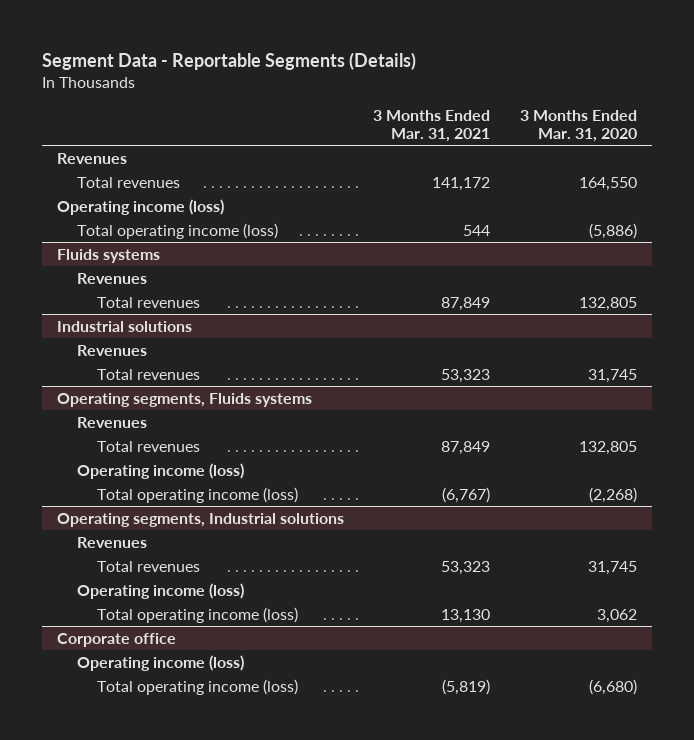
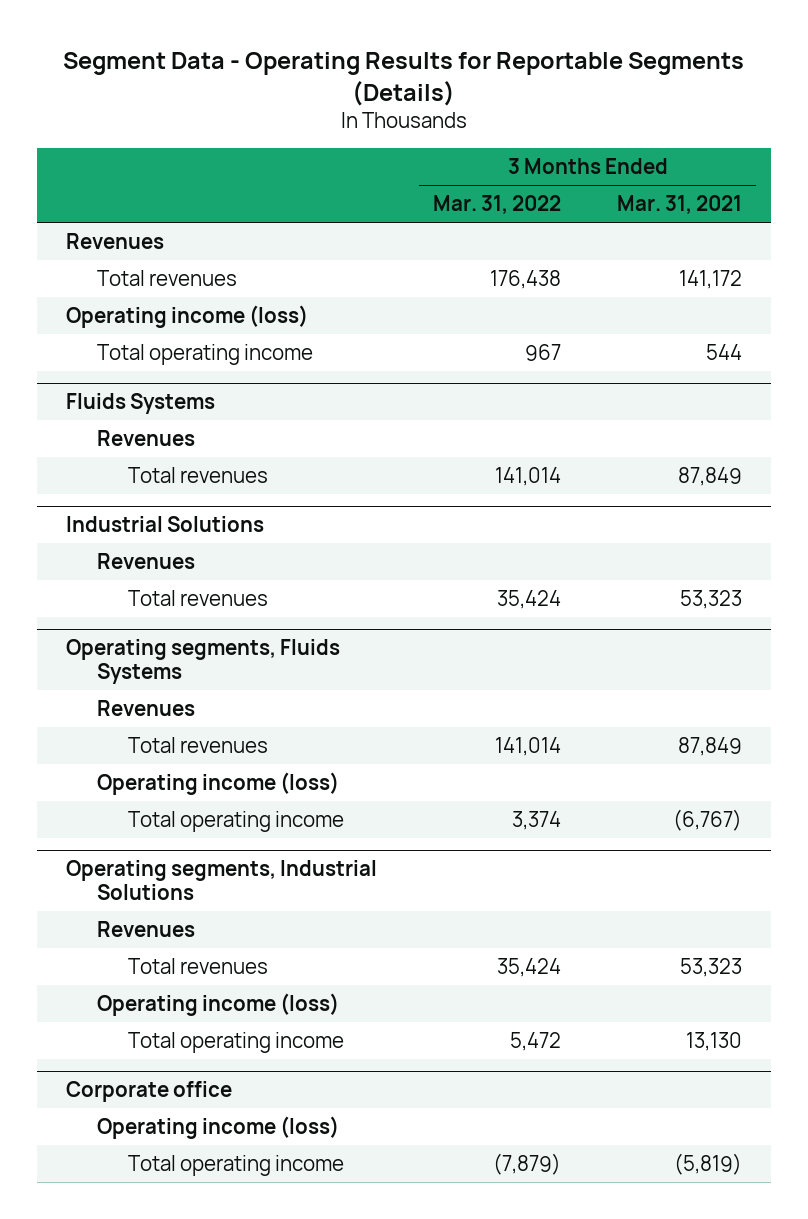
- Segment Data - Reportable Segments (Details)
+ Segment Data - Operating Results for Reportable Segments (Details)
- | 3 Months Ended Mar. 31, 2021 | 3 Months Ended Mar. 31, 2020
+ | 3 Months Ended Mar. 31, 2022 | 3 Months Ended Mar. 31, 2021
- Total operating income (loss) | 544 | (5,886)
- Fluids systems
+ Total operating income | 967 | 544
+ Fluids Systems
- Industrial solutions
+ Industrial Solutions
- Operating segments, Fluids systems
+ Operating segments, Fluids Systems
- Total operating income (loss) | (6,767) | (2,268)
- Operating segments, Industrial solutions
+ Total operating income | 3,374 | (6,767)
+ Operating segments, Industrial Solutions
- Total operating income (loss) | 13,130 | 3,062
+ Total operating income | 5,472 | 13,130
@ Corporate office
- Total operating income (loss) | (5,819) | (6,680)
+ Total operating income | (7,879) | (5,819)

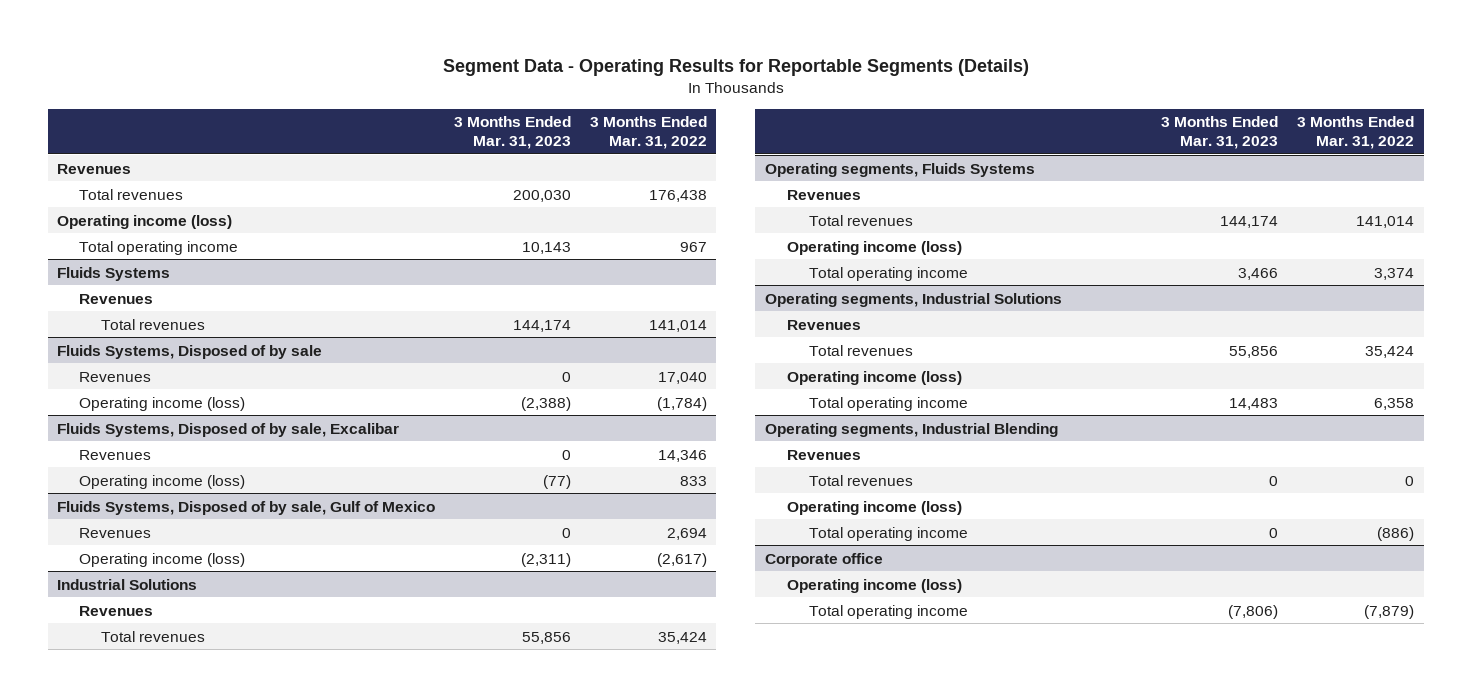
- | 3 Months Ended Mar. 31, 2022 | 3 Months Ended Mar. 31, 2021
+ | 3 Months Ended Mar. 31, 2023 | 3 Months Ended Mar. 31, 2022
+ Fluids Systems, Disposed of by sale
+ Revenues | 0 | 17,040
+ Operating income (loss) | (2,388) | (1,784)
+ Fluids Systems, Disposed of by sale, Excalibar
+ Revenues | 0 | 14,346
+ Operating income (loss) | (77) | 833
+ Fluids Systems, Disposed of by sale, Gulf of Mexico
+ Revenues | 0 | 2,694
+ Operating income (loss) | (2,311) | (2,617)
@ Operating segments, Industrial Solutions
- Total operating income | 5,472 | 13,130
+ Total operating income | 14,483 | 6,358
+ Operating segments, Industrial Blending
+ Revenues
+ Total revenues | 0 | 0
+ Operating income (loss)
+ Total operating income | 0 | (886)

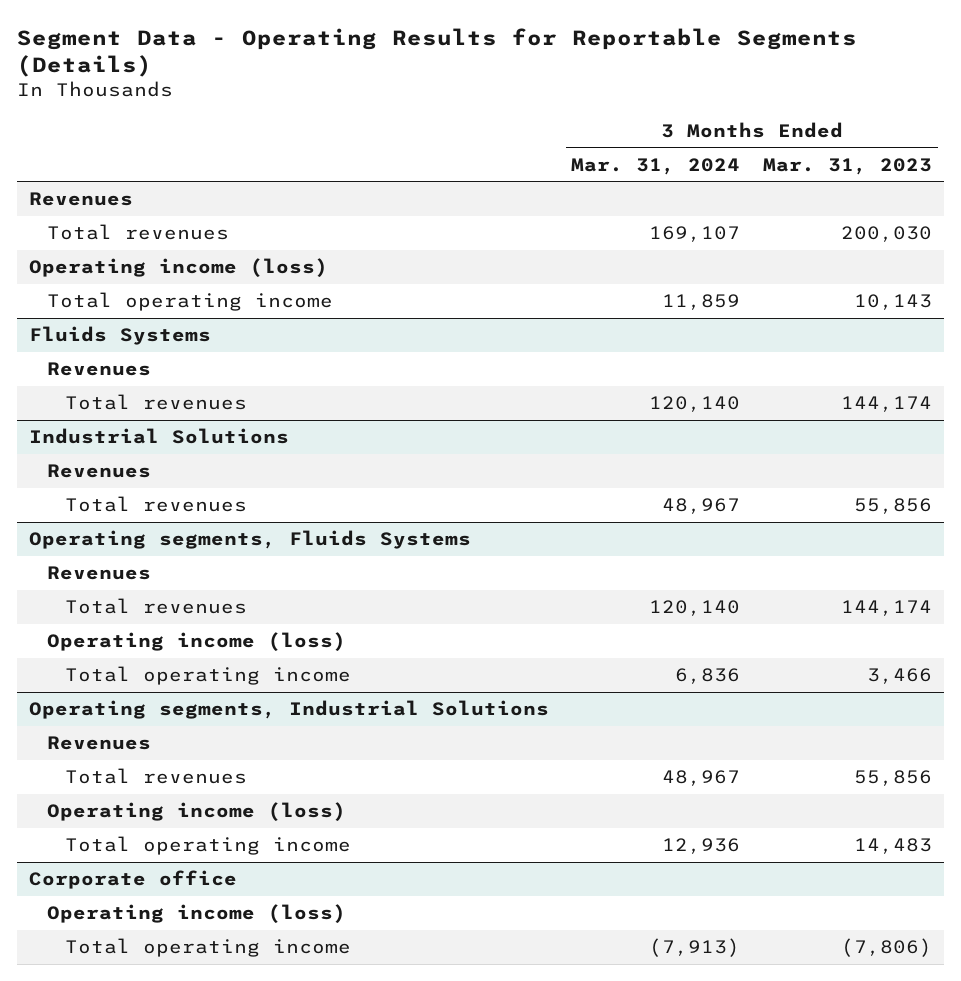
- | 3 Months Ended Mar. 31, 2023 | 3 Months Ended Mar. 31, 2022
+ | 3 Months Ended Mar. 31, 2024 | 3 Months Ended Mar. 31, 2023
- Fluids Systems, Disposed of by sale
- Revenues | 0 | 17,040
- Operating income (loss) | (2,388) | (1,784)
- Fluids Systems, Disposed of by sale, Excalibar
- Revenues | 0 | 14,346
- Operating income (loss) | (77) | 833
- Fluids Systems, Disposed of by sale, Gulf of Mexico
- Revenues | 0 | 2,694
- Operating income (loss) | (2,311) | (2,617)
- Operating segments, Industrial Blending
- Revenues
- Total revenues | 0 | 0
- Operating income (loss)
- Total operating income | 0 | (886)

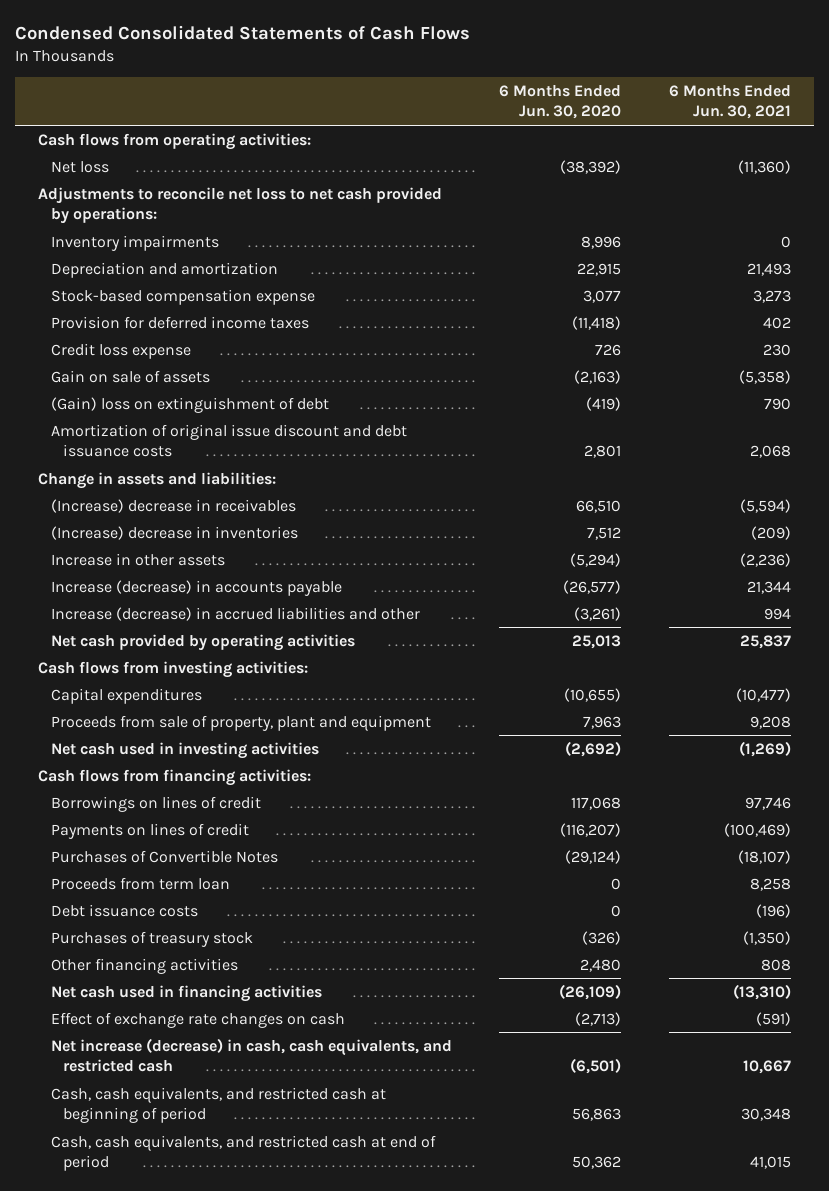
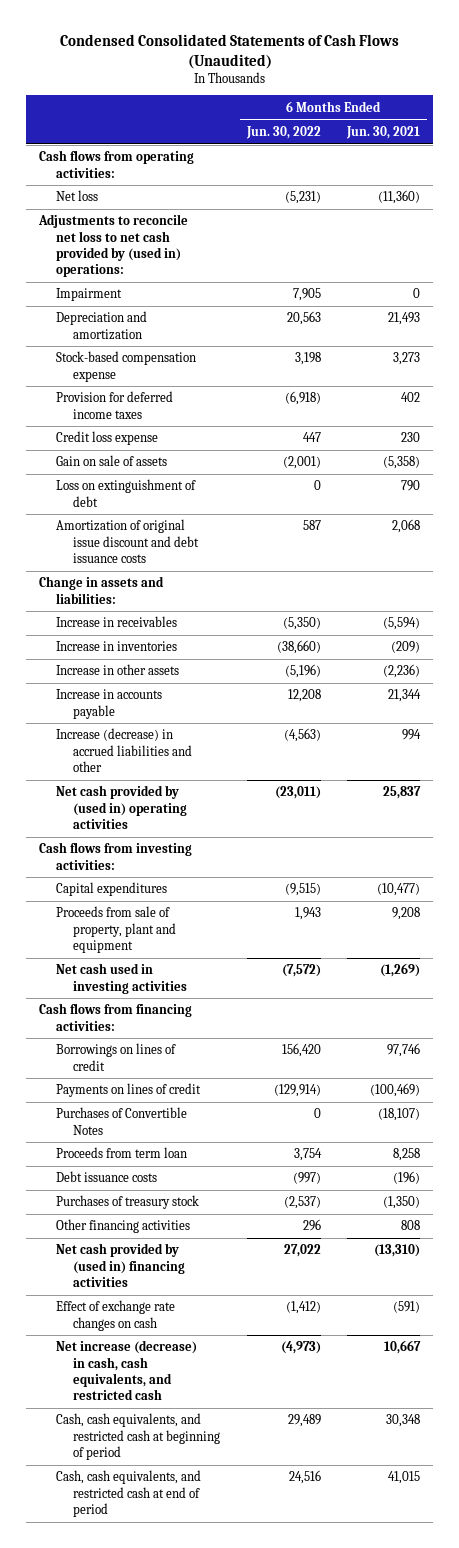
- Condensed Consolidated Statements of Cash Flows
+ Condensed Consolidated Statements of Cash Flows (Unaudited)
- | 6 Months Ended Jun. 30, 2020 | 6 Months Ended Jun. 30, 2021
+ | 6 Months Ended Jun. 30, 2022 | 6 Months Ended Jun. 30, 2021
- Adjustments to reconcile net loss to net cash provided by operations:
- Inventory impairments | 8,996 | 0
+ Adjustments to reconcile net loss to net cash provided by (used in) operations:
+ Impairment | 7,905 | 0
- (Gain) loss on extinguishment of debt | (419) | 790
+ Loss on extinguishment of debt | 0 | 790
- (Increase) decrease in receivables | 66,510 | (5,594)
- (Increase) decrease in inventories | 7,512 | (209)
+ Increase in receivables | (5,350) | (5,594)
+ Increase in inventories | (38,660) | (209)
- Increase (decrease) in accounts payable | (26,577) | 21,344
+ Increase in accounts payable | 12,208 | 21,344
- Net cash provided by operating activities | 25,013 | 25,837
+ Net cash provided by (used in) operating activities | (23,011) | 25,837
- Net cash used in financing activities | (26,109) | (13,310)
+ Net cash provided by (used in) financing activities | 27,022 | (13,310)

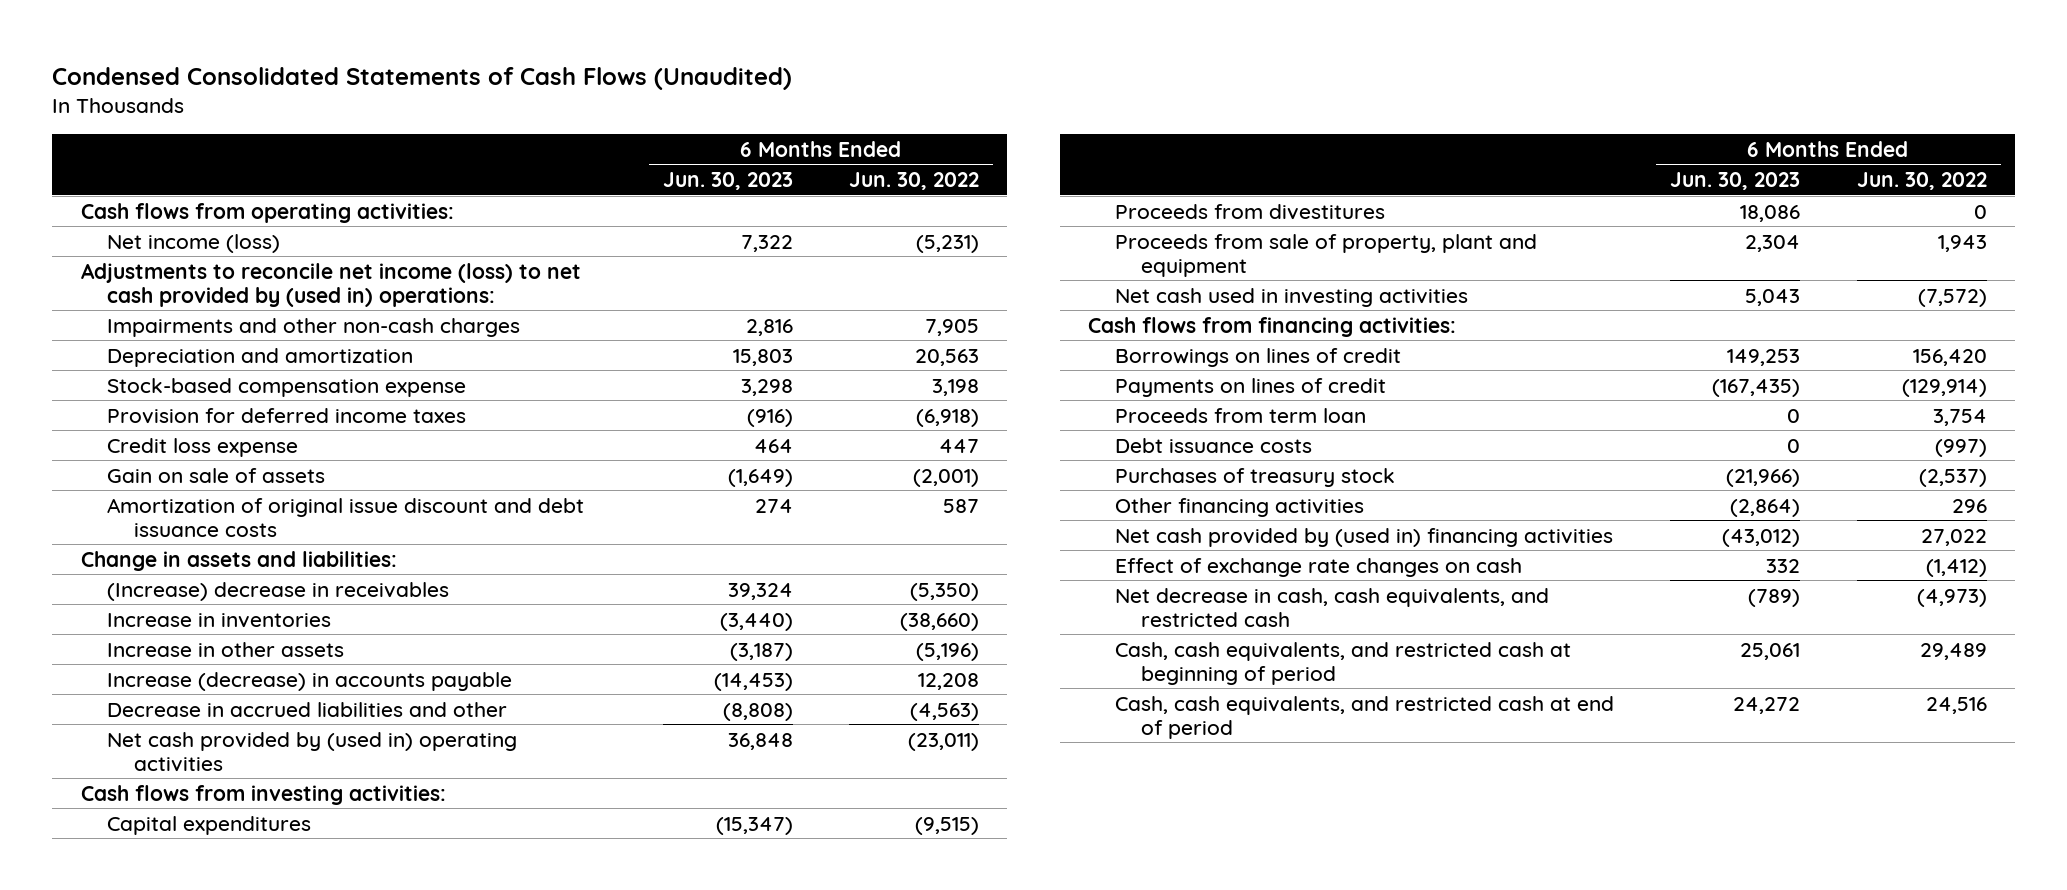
- | 6 Months Ended Jun. 30, 2022 | 6 Months Ended Jun. 30, 2021
+ | 6 Months Ended Jun. 30, 2023 | 6 Months Ended Jun. 30, 2022
- Net loss | (5,231) | (11,360)
- Adjustments to reconcile net loss to net cash provided by (used in) operations:
- Impairment | 7,905 | 0
+ Net income (loss) | 7,322 | (5,231)
+ Adjustments to reconcile net income (loss) to net cash provided by (used in) operations:
+ Impairments and other non-cash charges | 2,816 | 7,905
- Loss on extinguishment of debt | 0 | 790
- Increase in receivables | (5,350) | (5,594)
+ (Increase) decrease in receivables | 39,324 | (5,350)
- Increase in accounts payable | 12,208 | 21,344
- Increase (decrease) in accrued liabilities and other | (4,563) | 994
+ Increase (decrease) in accounts payable | (14,453) | 12,208
+ Decrease in accrued liabilities and other | (8,808) | (4,563)
+ Proceeds from divestitures | 18,086 | 0
- Purchases of Convertible Notes | 0 | (18,107)
- Net increase (decrease) in cash, cash equivalents, and restricted cash | (4,973) | 10,667
+ Net decrease in cash, cash equivalents, and restricted cash | (789) | (4,973)

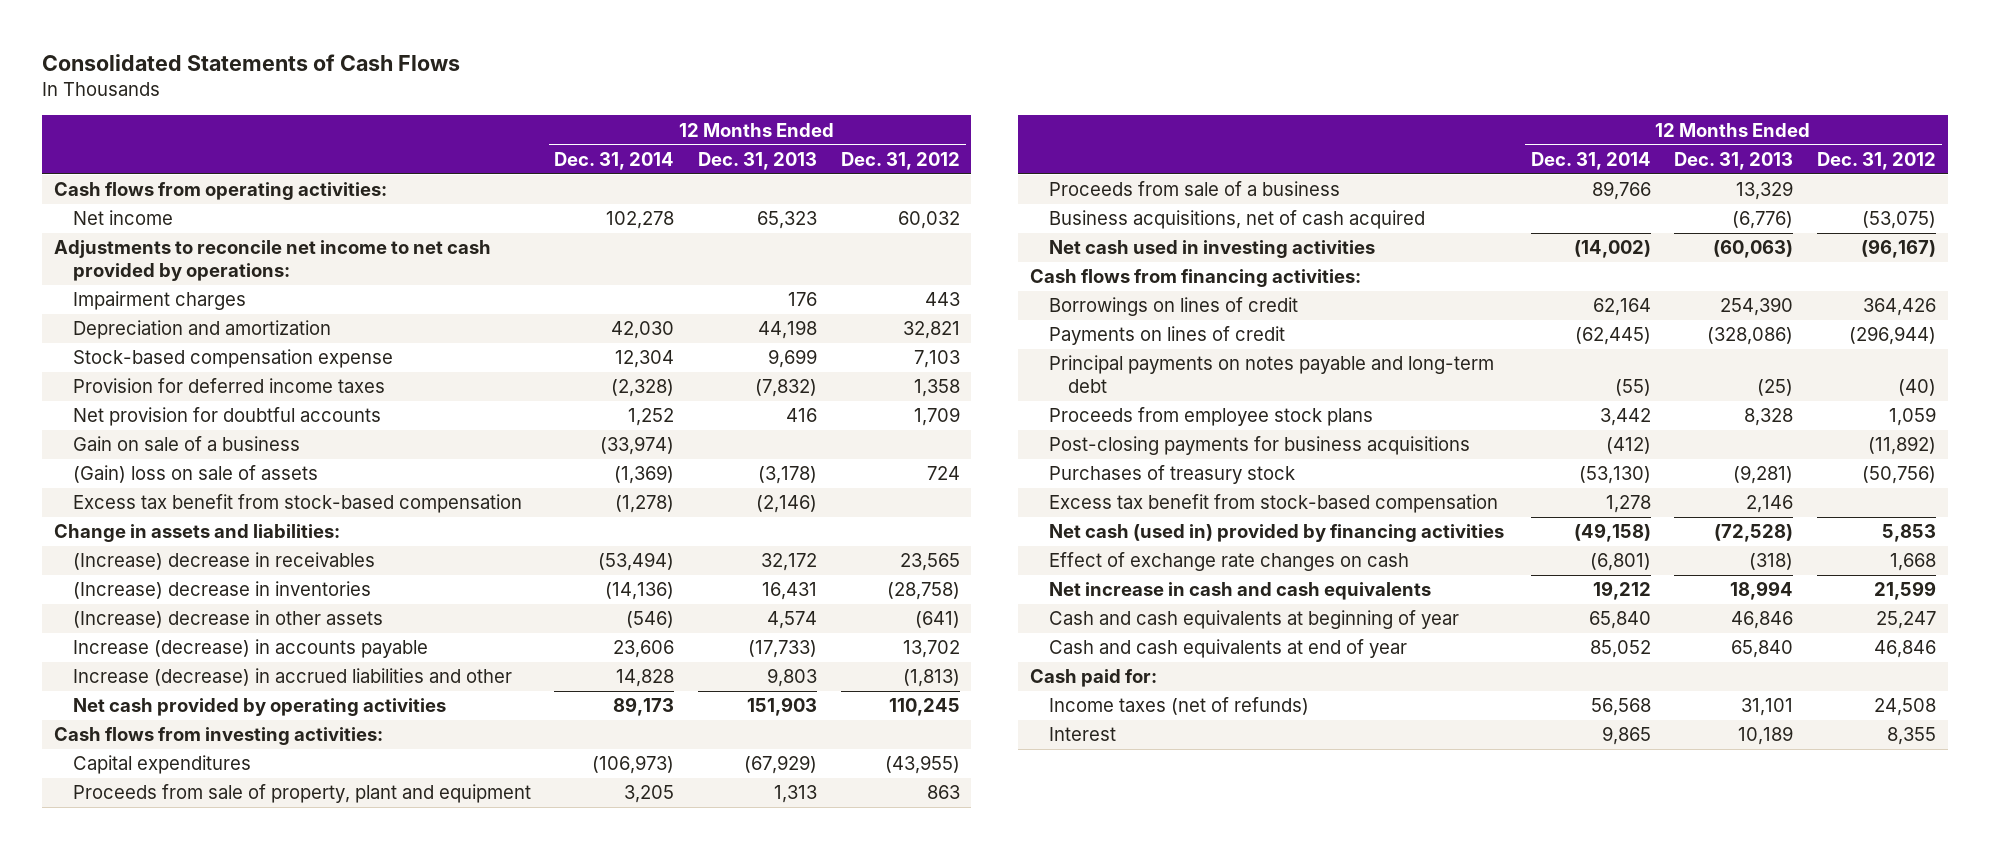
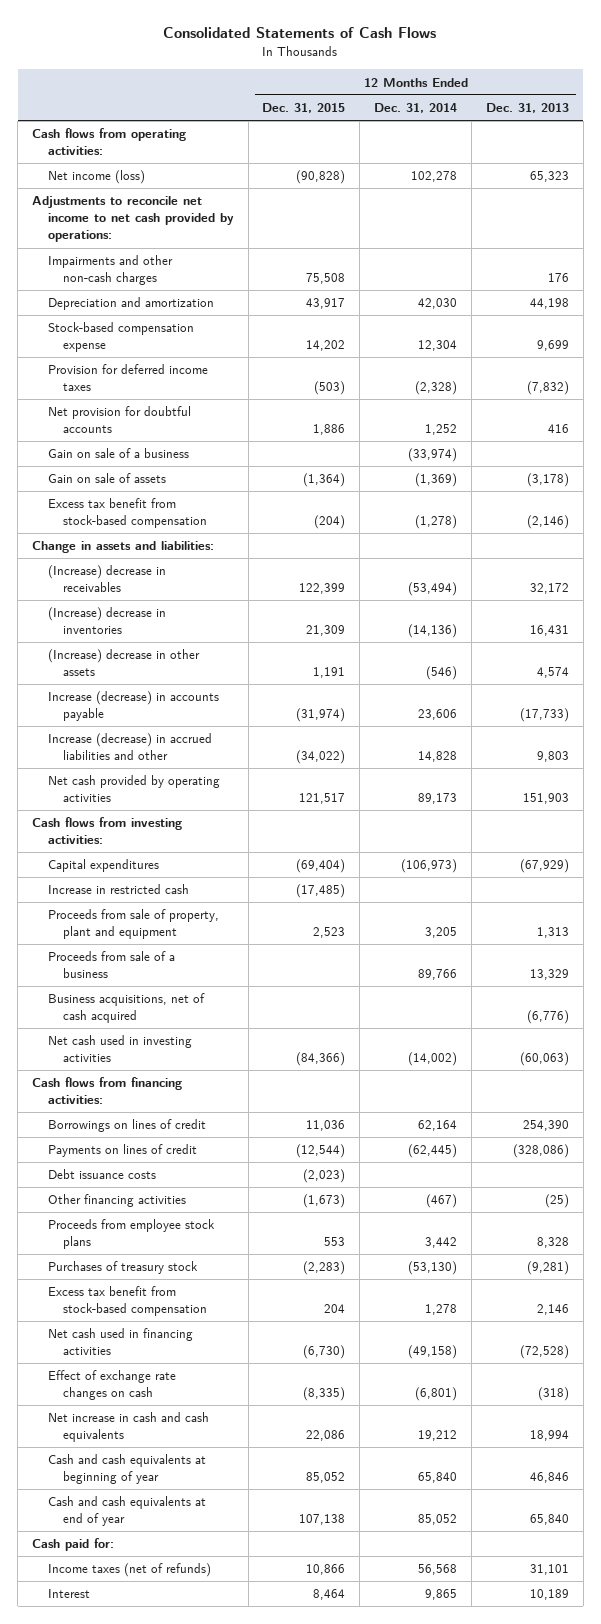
- | 12 Months Ended Dec. 31, 2014 | 12 Months Ended Dec. 31, 2013 | 12 Months Ended Dec. 31, 2012
+ | 12 Months Ended Dec. 31, 2015 | 12 Months Ended Dec. 31, 2014 | 12 Months Ended Dec. 31, 2013
- Net income | 102,278 | 65,323 | 60,032
+ Net income (loss) | (90,828) | 102,278 | 65,323
- Impairment charges | | 176 | 443
+ Impairments and other non-cash charges | 75,508 | | 176
- (Gain) loss on sale of assets | (1,369) | (3,178) | 724
+ Gain on sale of assets | (1,364) | (1,369) | (3,178)
+ Increase in restricted cash | (17,485) | |
- Principal payments on notes payable and long-term debt | (55) | (25) | (40)
+ Debt issuance costs | (2,023) | |
+ Other financing activities | (1,673) | (467) | (25)
- Post-closing payments for business acquisitions | (412) | | (11,892)
- Net cash (used in) provided by financing activities | (49,158) | (72,528) | 5,853
+ Net cash used in financing activities | (6,730) | (49,158) | (72,528)

